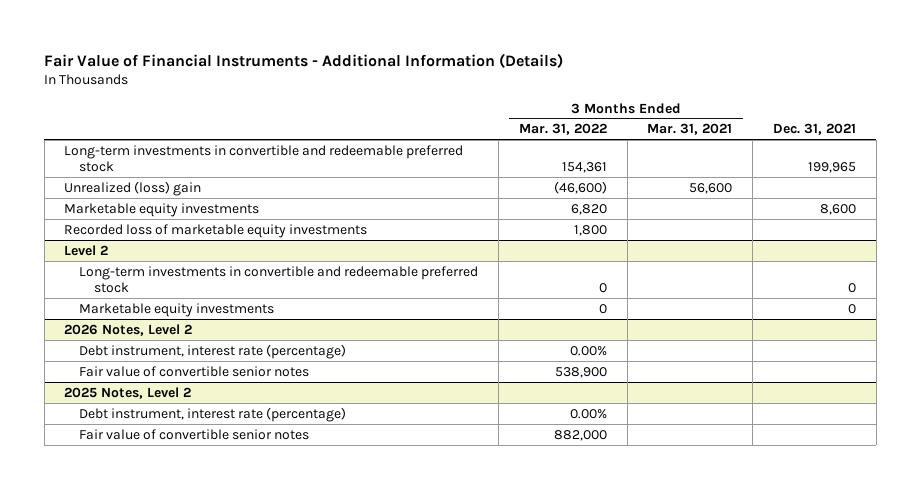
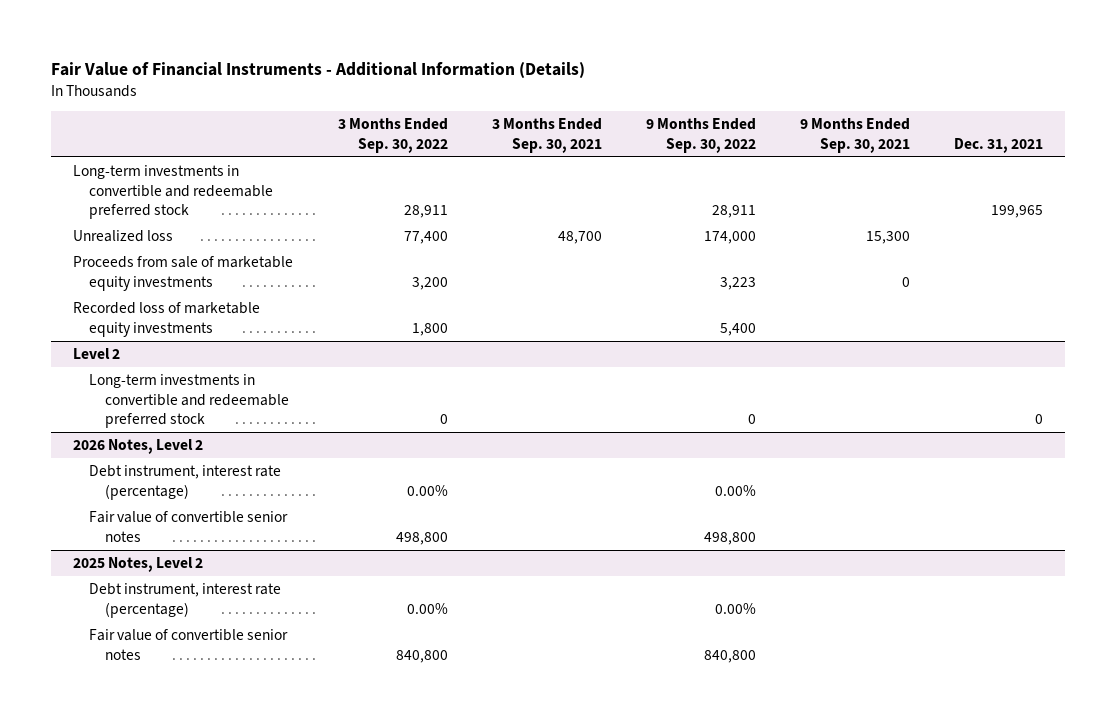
- | 3 Months Ended Mar. 31, 2022 | 3 Months Ended Mar. 31, 2021 | Dec. 31, 2021
+ | 3 Months Ended Sep. 30, 2022 | 3 Months Ended Sep. 30, 2021 | 9 Months Ended Sep. 30, 2022 | 9 Months Ended Sep. 30, 2021 | Dec. 31, 2021
- Unrealized (loss) gain | (46,600) | 56,600 |
- Marketable equity investments | 6,820 | | 8,600
+ Unrealized loss | 77,400 | 48,700 | 174,000 | 15,300 |
+ Proceeds from sale of marketable equity investments | 3,200 | | 3,223 | 0 |
@ Level 2
- Marketable equity investments | 0 | | 0

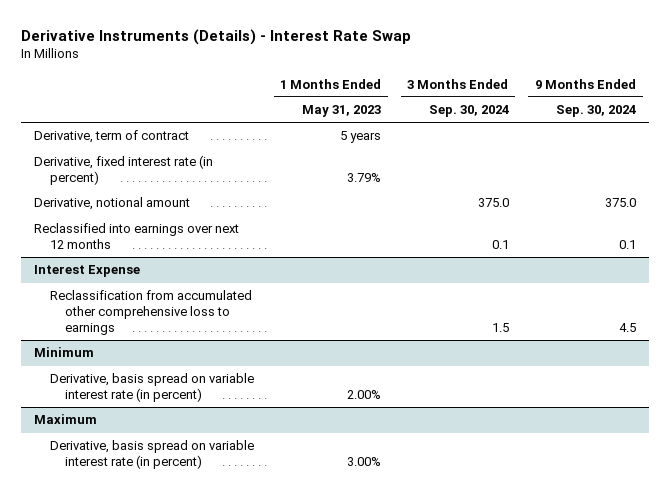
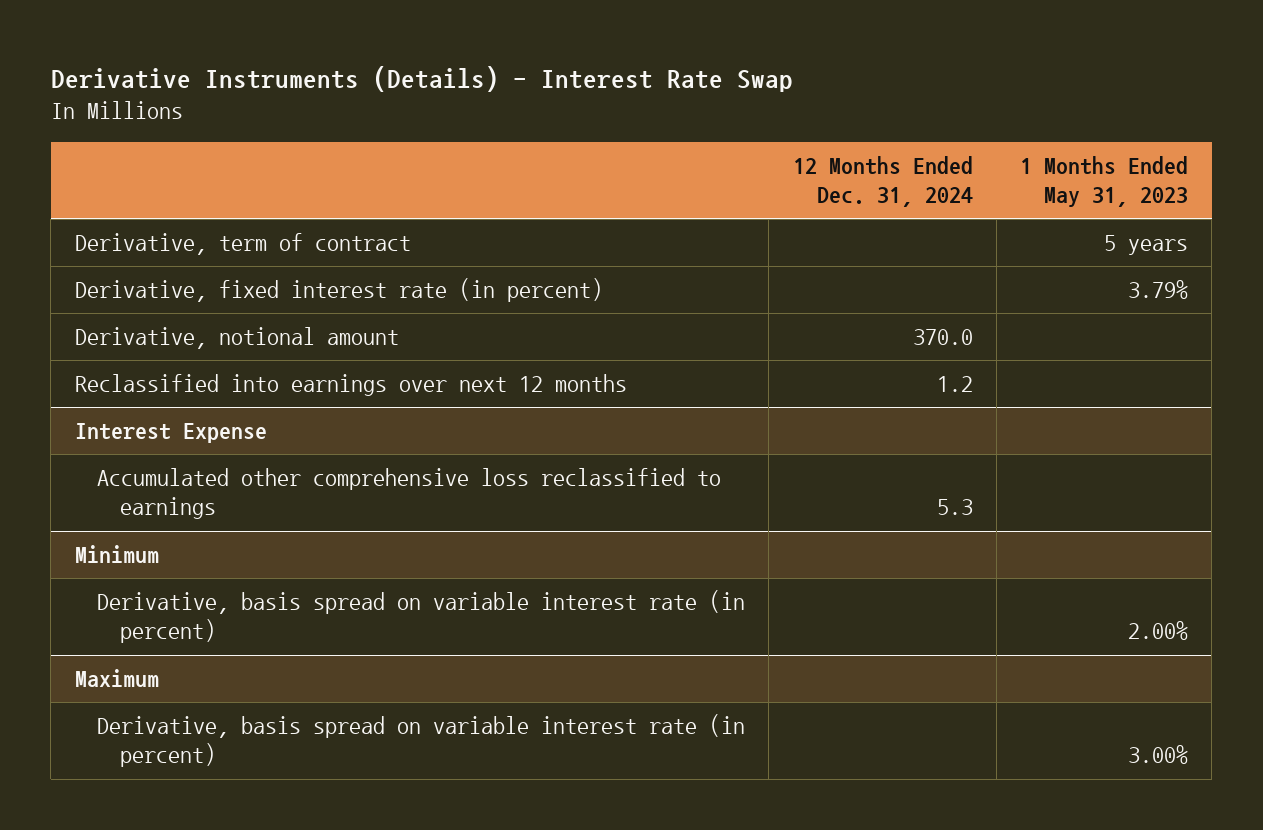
- | 1 Months Ended May 31, 2023 | 3 Months Ended Sep. 30, 2024 | 9 Months Ended Sep. 30, 2024
+ | 12 Months Ended Dec. 31, 2024 | 1 Months Ended May 31, 2023
@ Interest Expense
- Reclassification from accumulated other comprehensive loss to earnings | | 1.5 | 4.5
+ Accumulated other comprehensive loss reclassified to earnings | 5.3 |

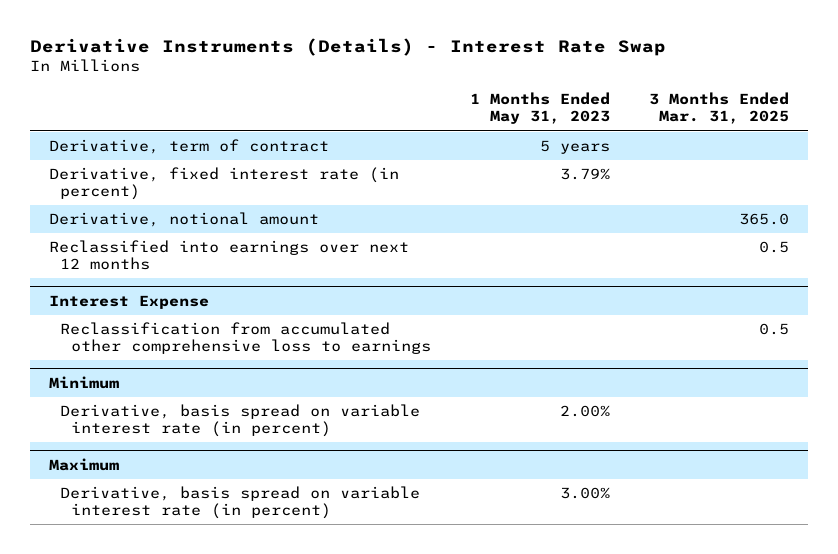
- | 12 Months Ended Dec. 31, 2024 | 1 Months Ended May 31, 2023
+ | 1 Months Ended May 31, 2023 | 3 Months Ended Mar. 31, 2025
@ Interest Expense
- Accumulated other comprehensive loss reclassified to earnings | 5.3 |
+ Reclassification from accumulated other comprehensive loss to earnings | | 0.5

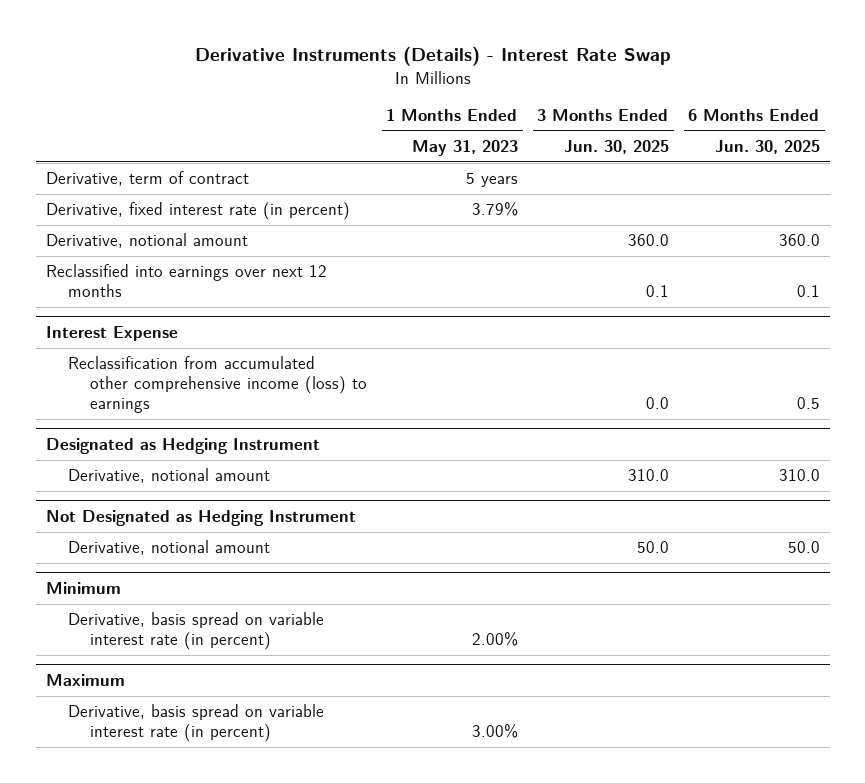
- | 1 Months Ended May 31, 2023 | 3 Months Ended Mar. 31, 2025
+ | 1 Months Ended May 31, 2023 | 3 Months Ended Jun. 30, 2025 | 6 Months Ended Jun. 30, 2025
@ Interest Expense
- Reclassification from accumulated other comprehensive loss to earnings | | 0.5
+ Reclassification from accumulated other comprehensive income (loss) to earnings | | 0.0 | 0.5
+ Designated as Hedging Instrument
+ Derivative, notional amount | | 310.0 | 310.0
+ Not Designated as Hedging Instrument
+ Derivative, notional amount | | 50.0 | 50.0

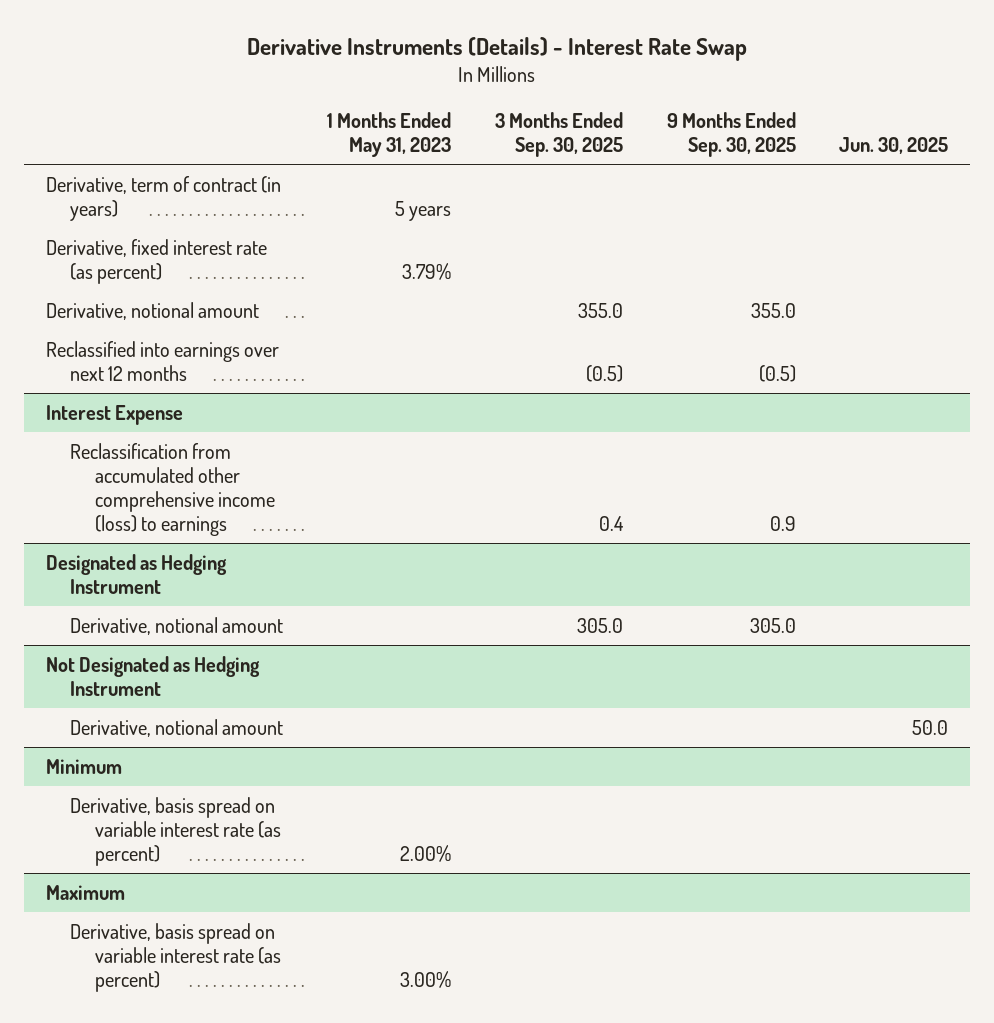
- | 1 Months Ended May 31, 2023 | 3 Months Ended Jun. 30, 2025 | 6 Months Ended Jun. 30, 2025
+ | 1 Months Ended May 31, 2023 | 3 Months Ended Sep. 30, 2025 | 9 Months Ended Sep. 30, 2025 | Jun. 30, 2025
- Derivative, term of contract | 5 years | |
- Derivative, fixed interest rate (in percent) | 3.79% | |
+ Derivative, term of contract (in years) | 5 years | | |
+ Derivative, fixed interest rate (as percent) | 3.79% | | |
@ Minimum
- Derivative, basis spread on variable interest rate (in percent) | 2.00% | |
+ Derivative, basis spread on variable interest rate (as percent) | 2.00% | | |
@ Maximum
- Derivative, basis spread on variable interest rate (in percent) | 3.00% | |
+ Derivative, basis spread on variable interest rate (as percent) | 3.00% | | |

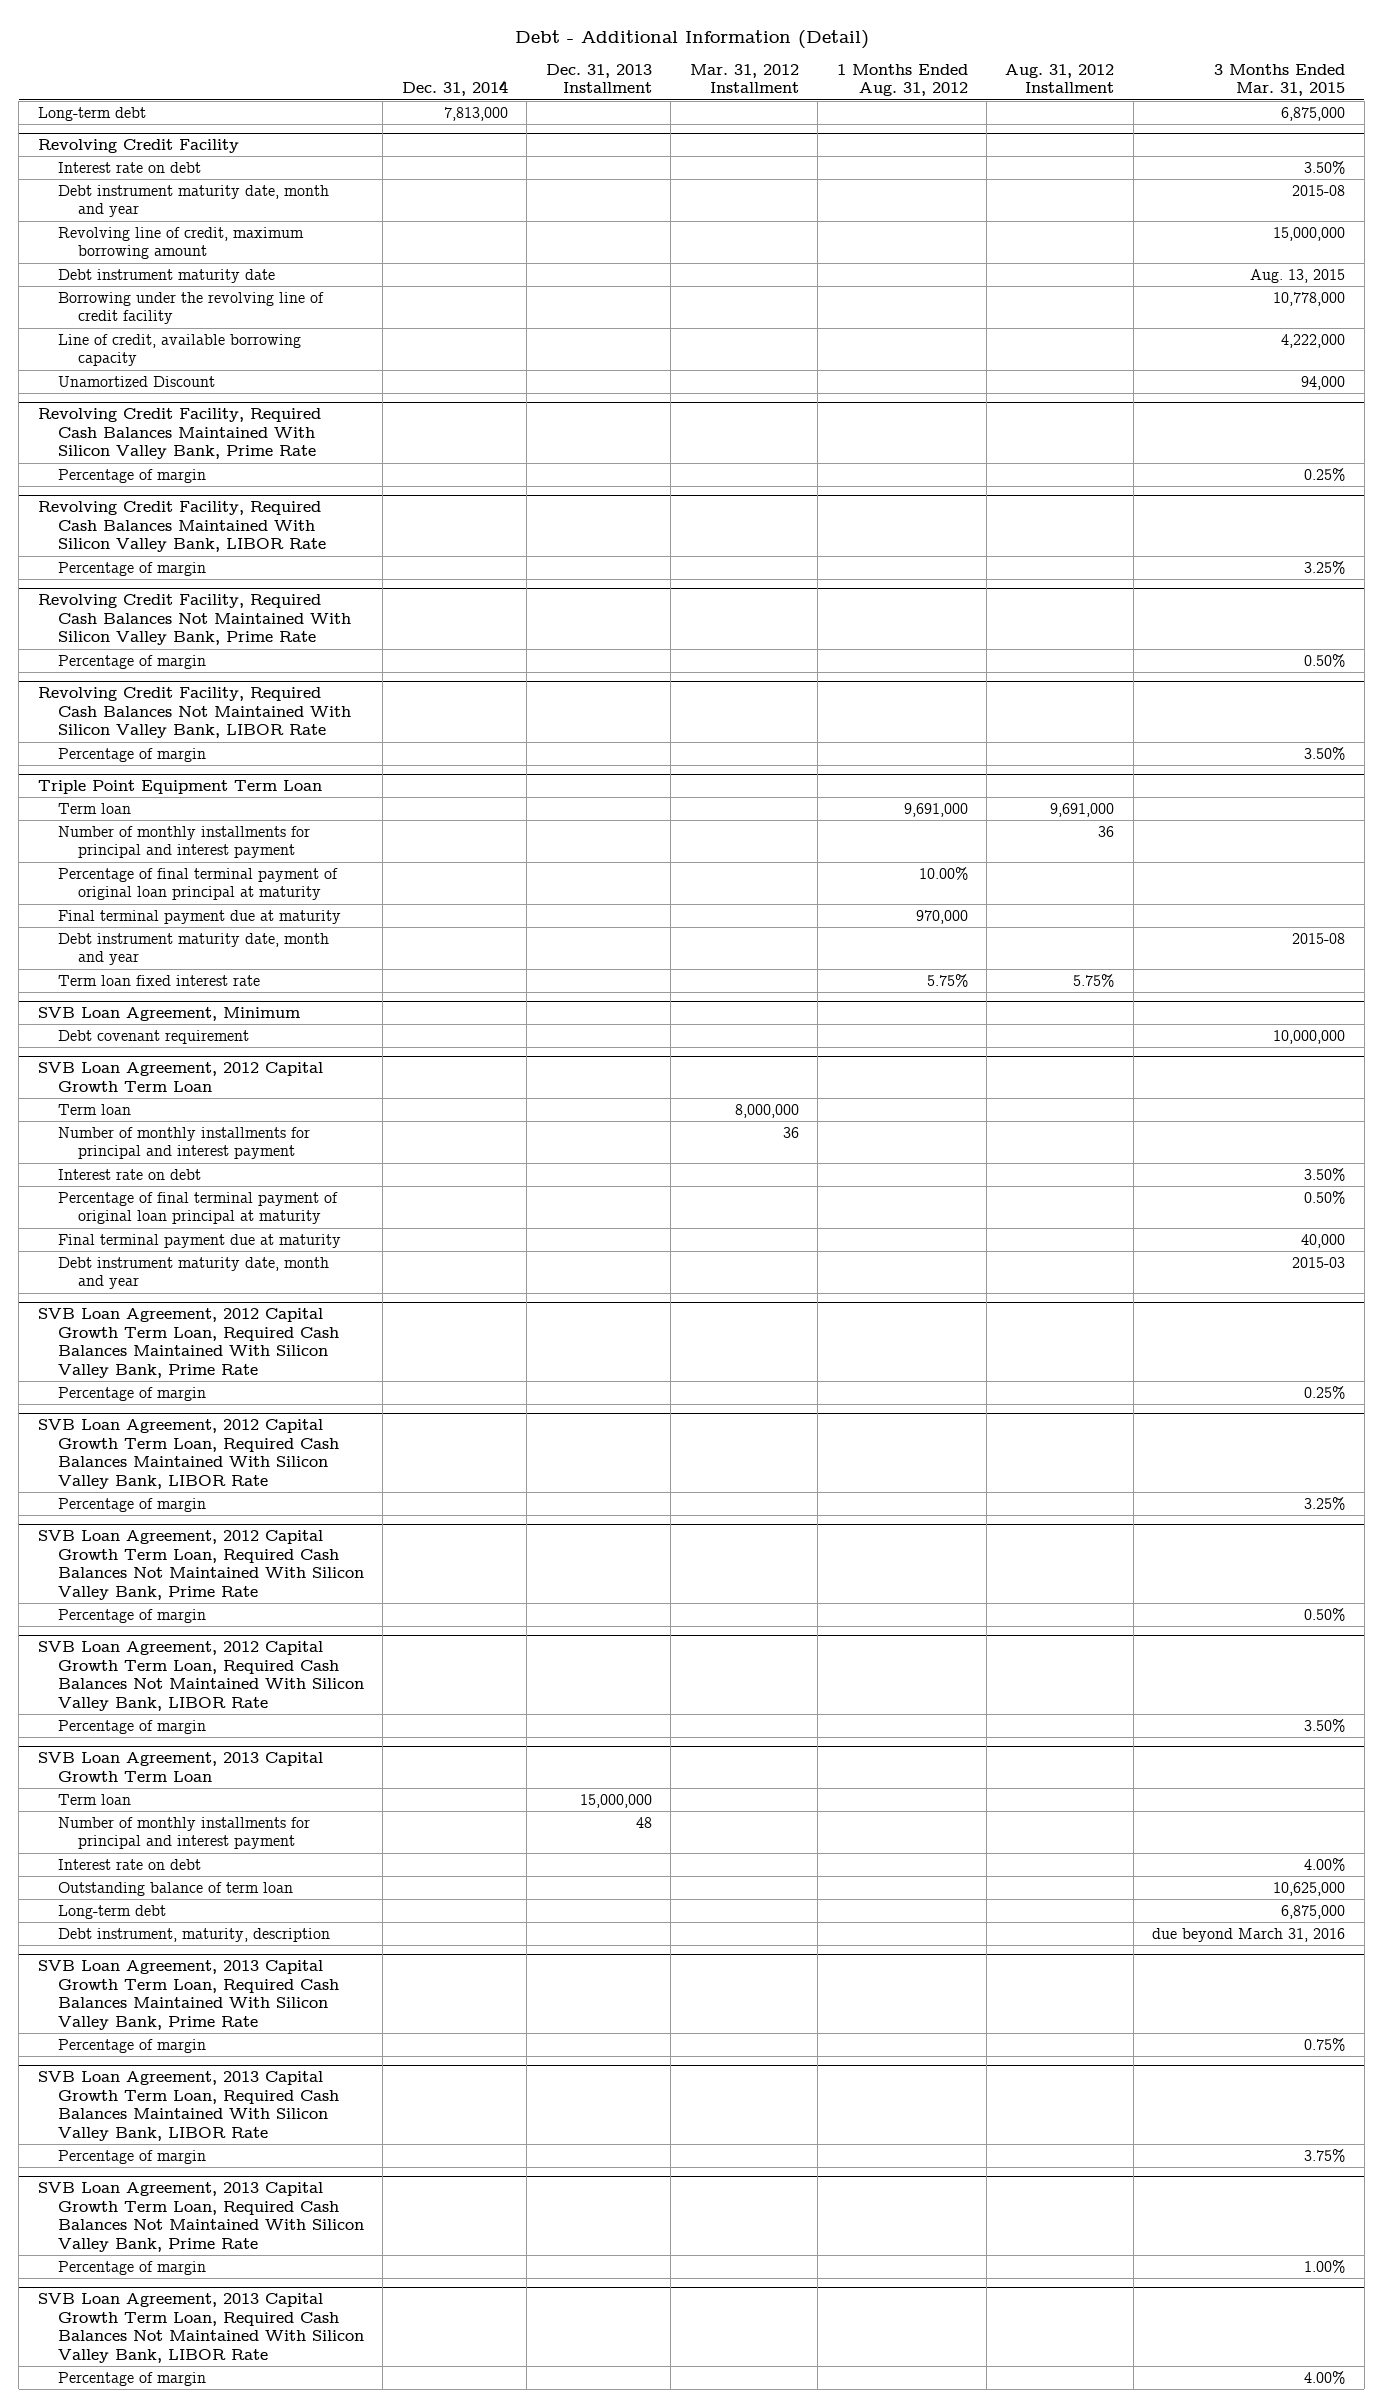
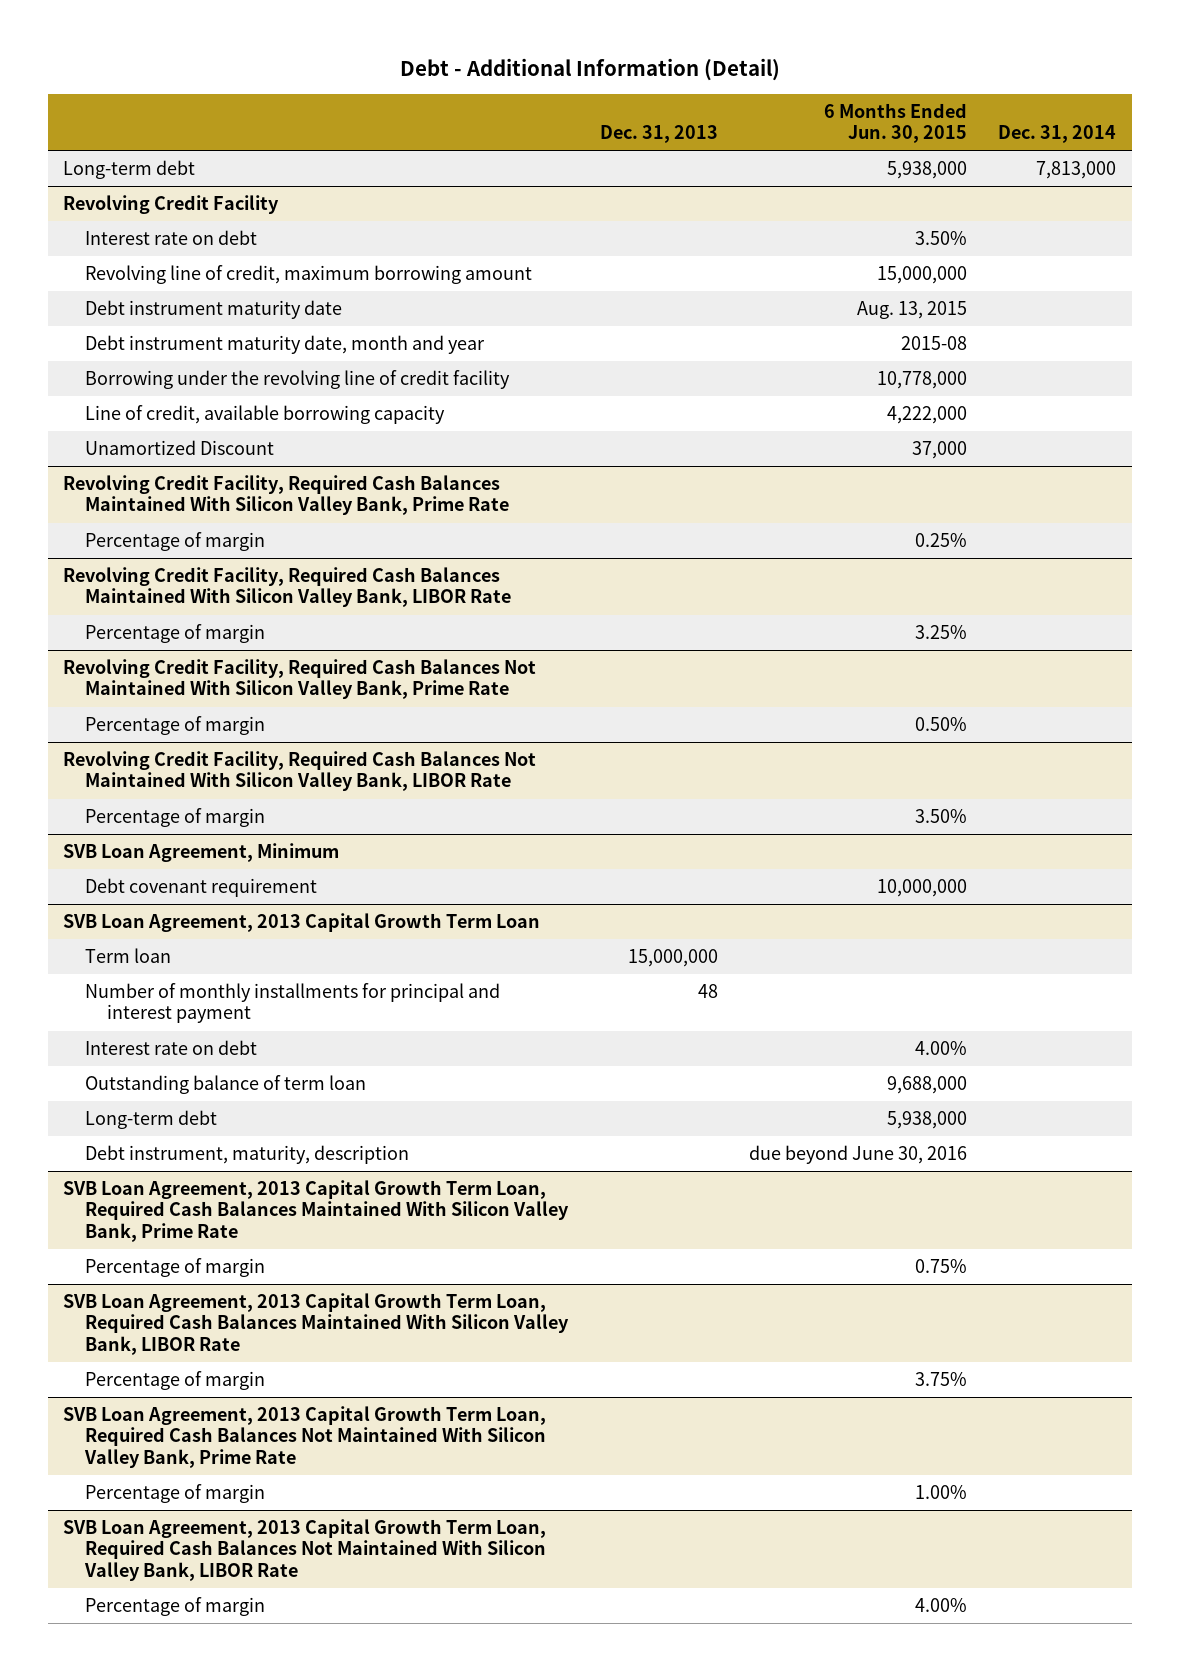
- | Dec. 31, 2014 | Dec. 31, 2013 Installment | Mar. 31, 2012 Installment | 1 Months Ended Aug. 31, 2012 | Aug. 31, 2012 Installment | 3 Months Ended Mar. 31, 2015
+ | Dec. 31, 2013 | 6 Months Ended Jun. 30, 2015 | Dec. 31, 2014
@ Revolving Credit Facility
moved down: Debt instrument maturity date, month and year | | 2015-08 |
- Triple Point Equipment Term Loan
- Term loan | | | | 9,691,000 | 9,691,000 |
- Number of monthly installments for principal and interest payment | | | | | 36 |
- Percentage of final terminal payment of original loan principal at maturity | | | | 10.00% | |
- Final terminal payment due at maturity | | | | 970,000 | |
- Debt instrument maturity date, month and year | | | | | | 2015-08
- Term loan fixed interest rate | | | | 5.75% | 5.75% |
- SVB Loan Agreement, 2012 Capital Growth Term Loan
- Term loan | | | 8,000,000 | | |
- Number of monthly installments for principal and interest payment | | | 36 | | |
- Interest rate on debt | | | | | | 3.50%
- Percentage of final terminal payment of original loan principal at maturity | | | | | | 0.50%
- Final terminal payment due at maturity | | | | | | 40,000
- Debt instrument maturity date, month and year | | | | | | 2015-03
- SVB Loan Agreement, 2012 Capital Growth Term Loan, Required Cash Balances Maintained With Silicon Valley Bank, Prime Rate
- Percentage of margin | | | | | | 0.25%
- SVB Loan Agreement, 2012 Capital Growth Term Loan, Required Cash Balances Maintained With Silicon Valley Bank, LIBOR Rate
- Percentage of margin | | | | | | 3.25%
- SVB Loan Agreement, 2012 Capital Growth Term Loan, Required Cash Balances Not Maintained With Silicon Valley Bank, Prime Rate
- Percentage of margin | | | | | | 0.50%
- SVB Loan Agreement, 2012 Capital Growth Term Loan, Required Cash Balances Not Maintained With Silicon Valley Bank, LIBOR Rate
- Percentage of margin | | | | | | 3.50%

